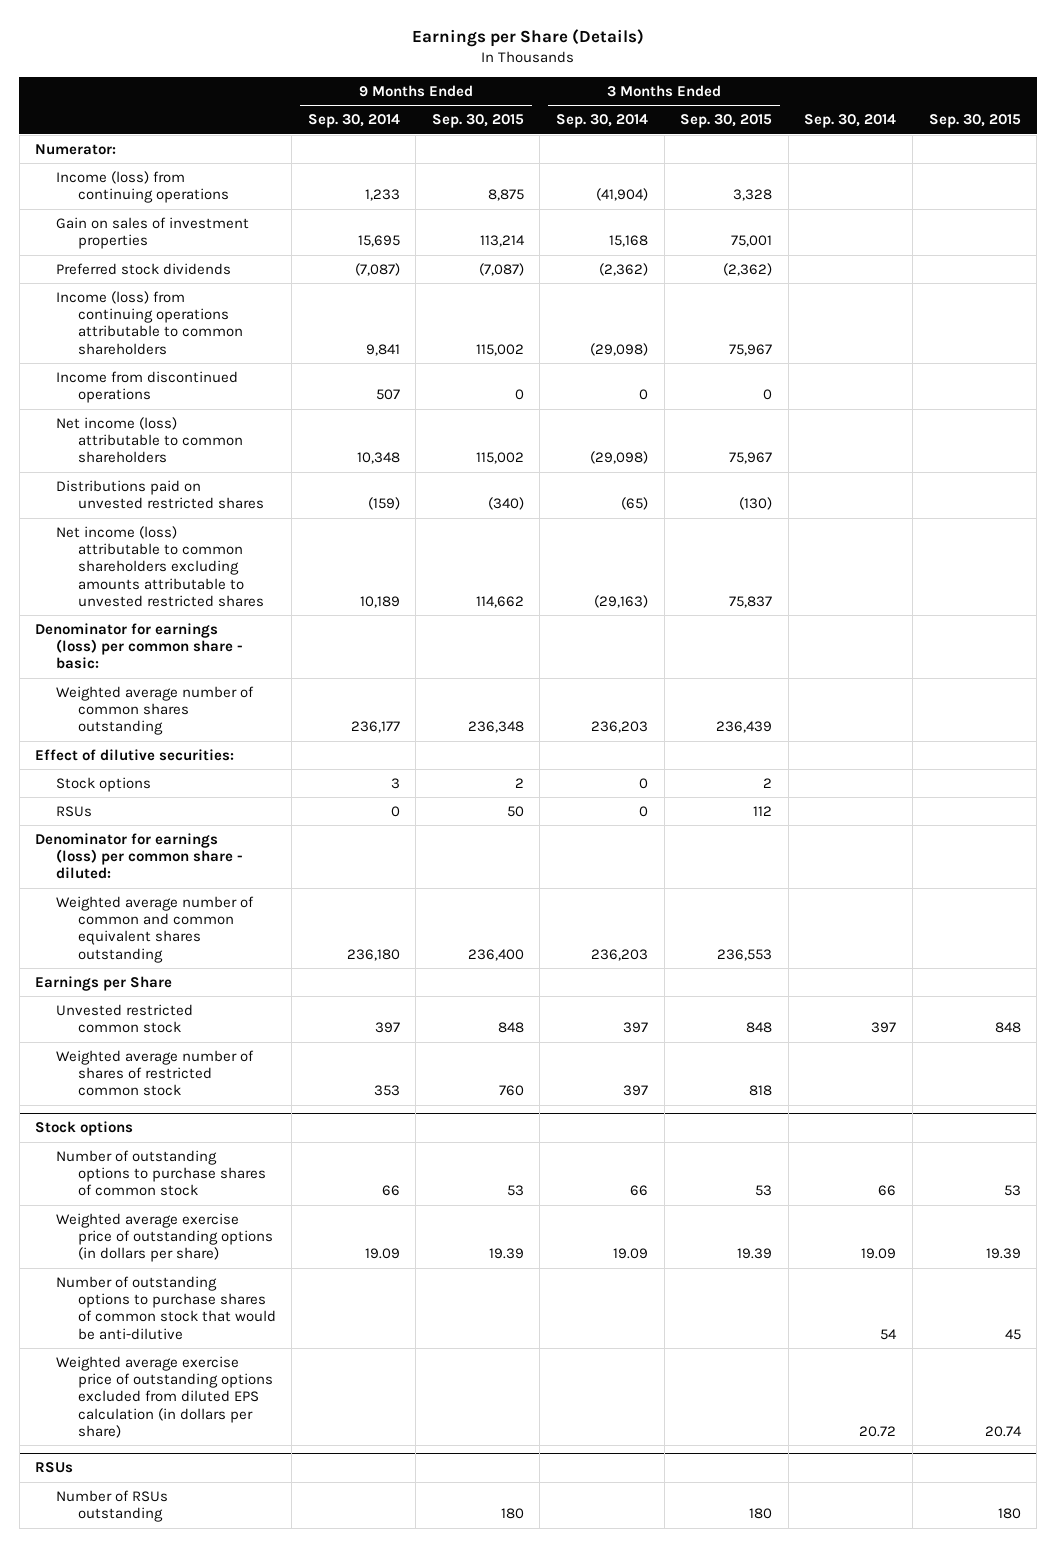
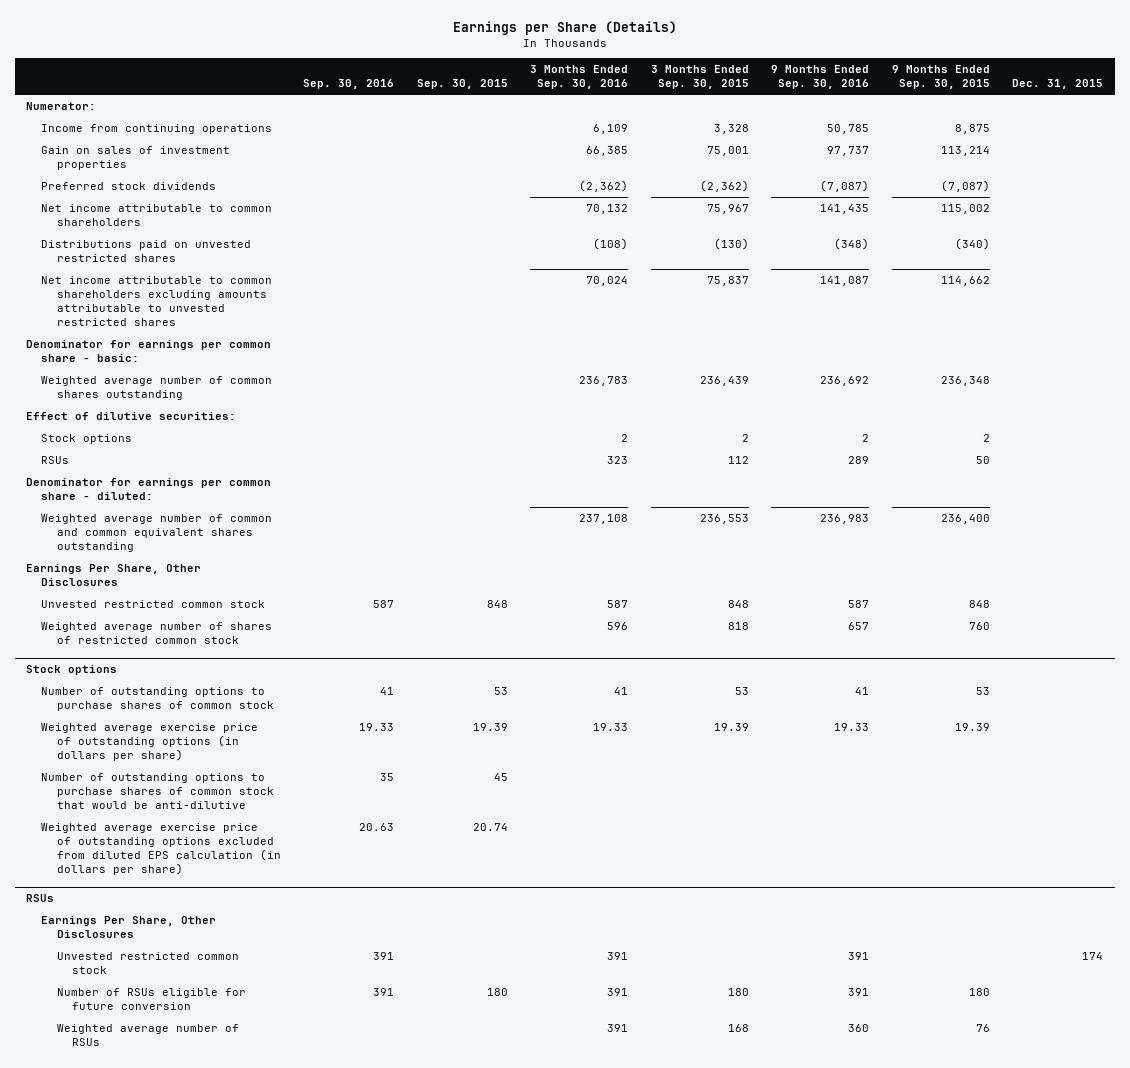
- | 9 Months Ended Sep. 30, 2014 | 9 Months Ended Sep. 30, 2015 | 3 Months Ended Sep. 30, 2014 | 3 Months Ended Sep. 30, 2015 | Sep. 30, 2014 | Sep. 30, 2015
+ | Sep. 30, 2016 | Sep. 30, 2015 | 3 Months Ended Sep. 30, 2016 | 3 Months Ended Sep. 30, 2015 | 9 Months Ended Sep. 30, 2016 | 9 Months Ended Sep. 30, 2015 | Dec. 31, 2015
- Income (loss) from continuing operations | 1,233 | 8,875 | (41,904) | 3,328 | |
+ Income from continuing operations | | | 6,109 | 3,328 | 50,785 | 8,875 |
- Income (loss) from continuing operations attributable to common shareholders | 9,841 | 115,002 | (29,098) | 75,967 | |
- Income from discontinued operations | 507 | 0 | 0 | 0 | |
- Net income (loss) attributable to common shareholders | 10,348 | 115,002 | (29,098) | 75,967 | |
+ Net income attributable to common shareholders | | | 70,132 | 75,967 | 141,435 | 115,002 |
- Net income (loss) attributable to common shareholders excluding amounts attributable to unvested restricted shares | 10,189 | 114,662 | (29,163) | 75,837 | |
- Denominator for earnings (loss) per common share - basic:
+ Net income attributable to common shareholders excluding amounts attributable to unvested restricted shares | | | 70,024 | 75,837 | 141,087 | 114,662 |
+ Denominator for earnings per common share - basic:
- Denominator for earnings (loss) per common share - diluted:
+ Denominator for earnings per common share - diluted:
- Earnings per Share
+ Earnings Per Share, Other Disclosures
@ RSUs
- Number of RSUs outstanding | | 180 | | 180 | | 180
+ Earnings Per Share, Other Disclosures
+ Unvested restricted common stock | 391 | | 391 | | 391 | | 174
+ Number of RSUs eligible for future conversion | 391 | 180 | 391 | 180 | 391 | 180 |
+ Weighted average number of RSUs | | | 391 | 168 | 360 | 76 |

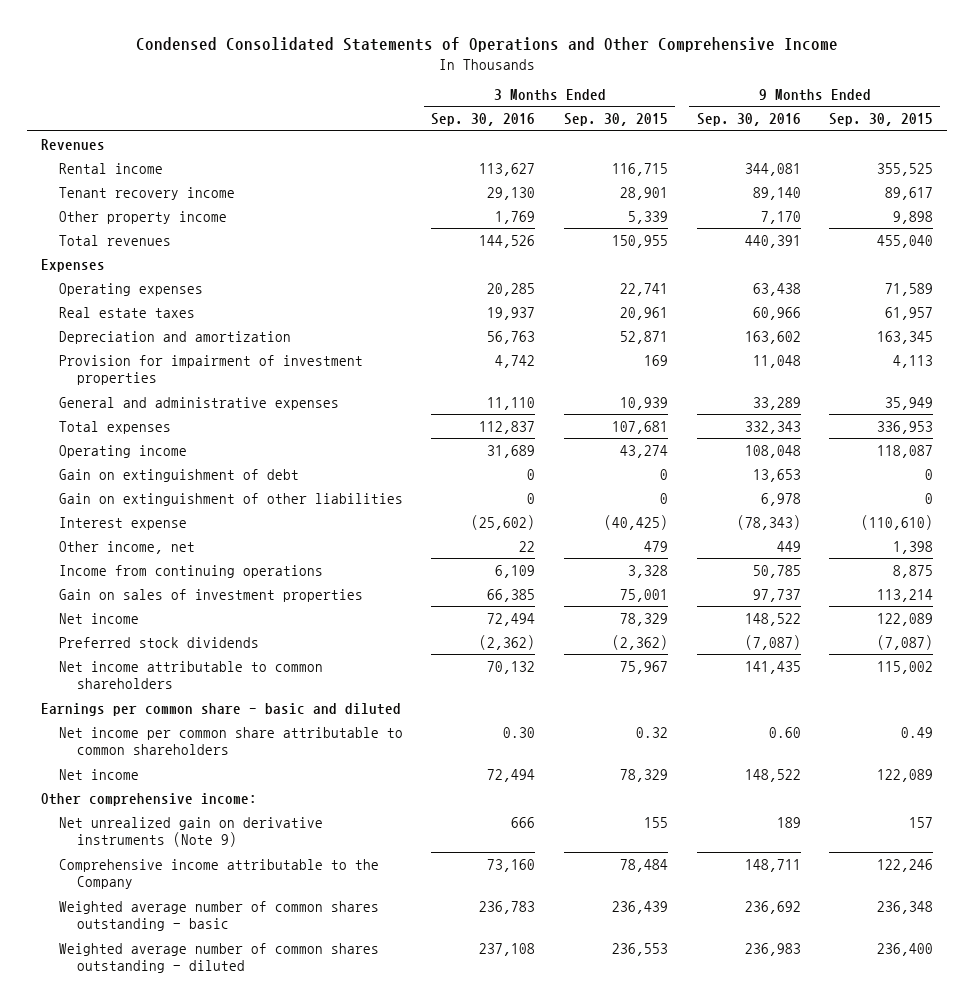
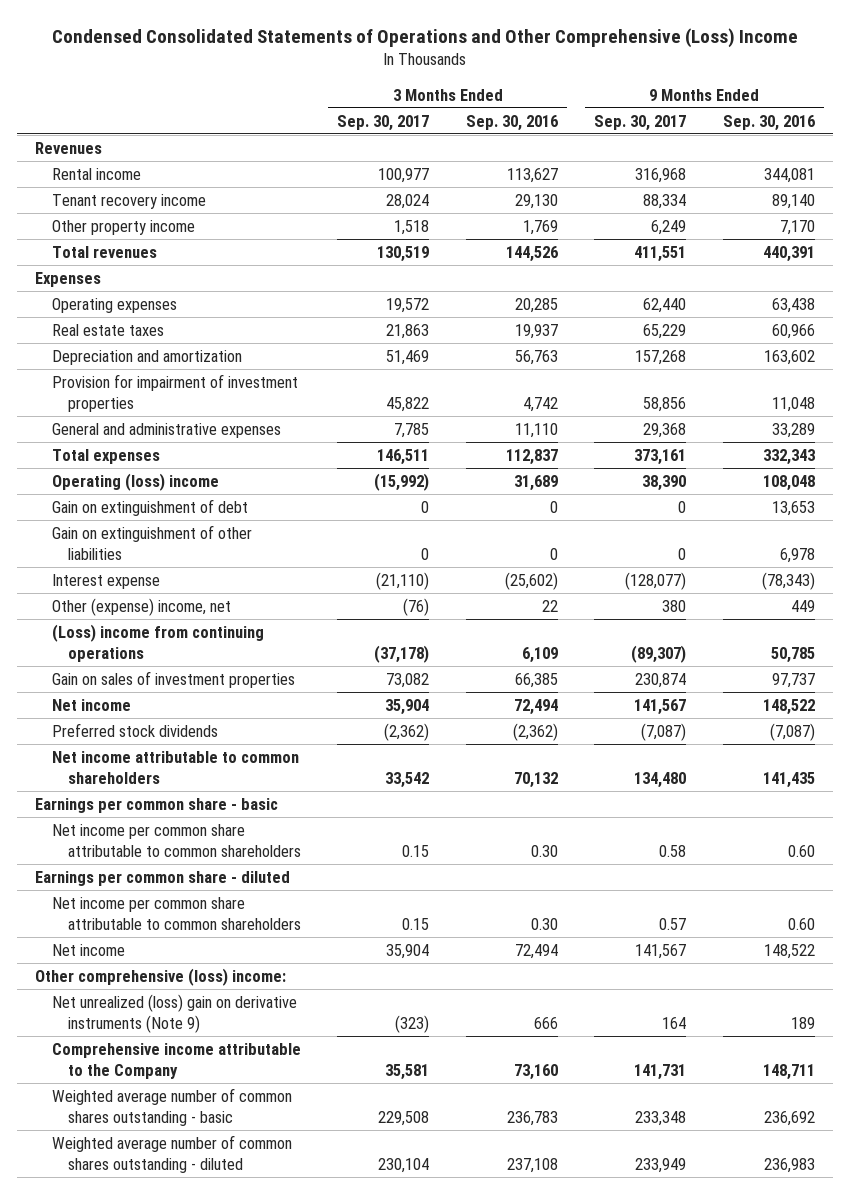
- Condensed Consolidated Statements of Operations and Other Comprehensive Income
+ Condensed Consolidated Statements of Operations and Other Comprehensive (Loss) Income
- | 3 Months Ended Sep. 30, 2016 | 3 Months Ended Sep. 30, 2015 | 9 Months Ended Sep. 30, 2016 | 9 Months Ended Sep. 30, 2015
+ | 3 Months Ended Sep. 30, 2017 | 3 Months Ended Sep. 30, 2016 | 9 Months Ended Sep. 30, 2017 | 9 Months Ended Sep. 30, 2016
- Operating income | 31,689 | 43,274 | 108,048 | 118,087
+ Operating (loss) income | (15,992) | 31,689 | 38,390 | 108,048
- Other income, net | 22 | 479 | 449 | 1,398
- Income from continuing operations | 6,109 | 3,328 | 50,785 | 8,875
+ Other (expense) income, net | (76) | 22 | 380 | 449
+ (Loss) income from continuing operations | (37,178) | 6,109 | (89,307) | 50,785
- Earnings per common share - basic and diluted
+ Earnings per common share - basic
+ Earnings per common share - diluted
+ Net income per common share attributable to common shareholders | 0.15 | 0.30 | 0.57 | 0.60
- Other comprehensive income:
- Net unrealized gain on derivative instruments (Note 9) | 666 | 155 | 189 | 157
+ Other comprehensive (loss) income:
+ Net unrealized (loss) gain on derivative instruments (Note 9) | (323) | 666 | 164 | 189

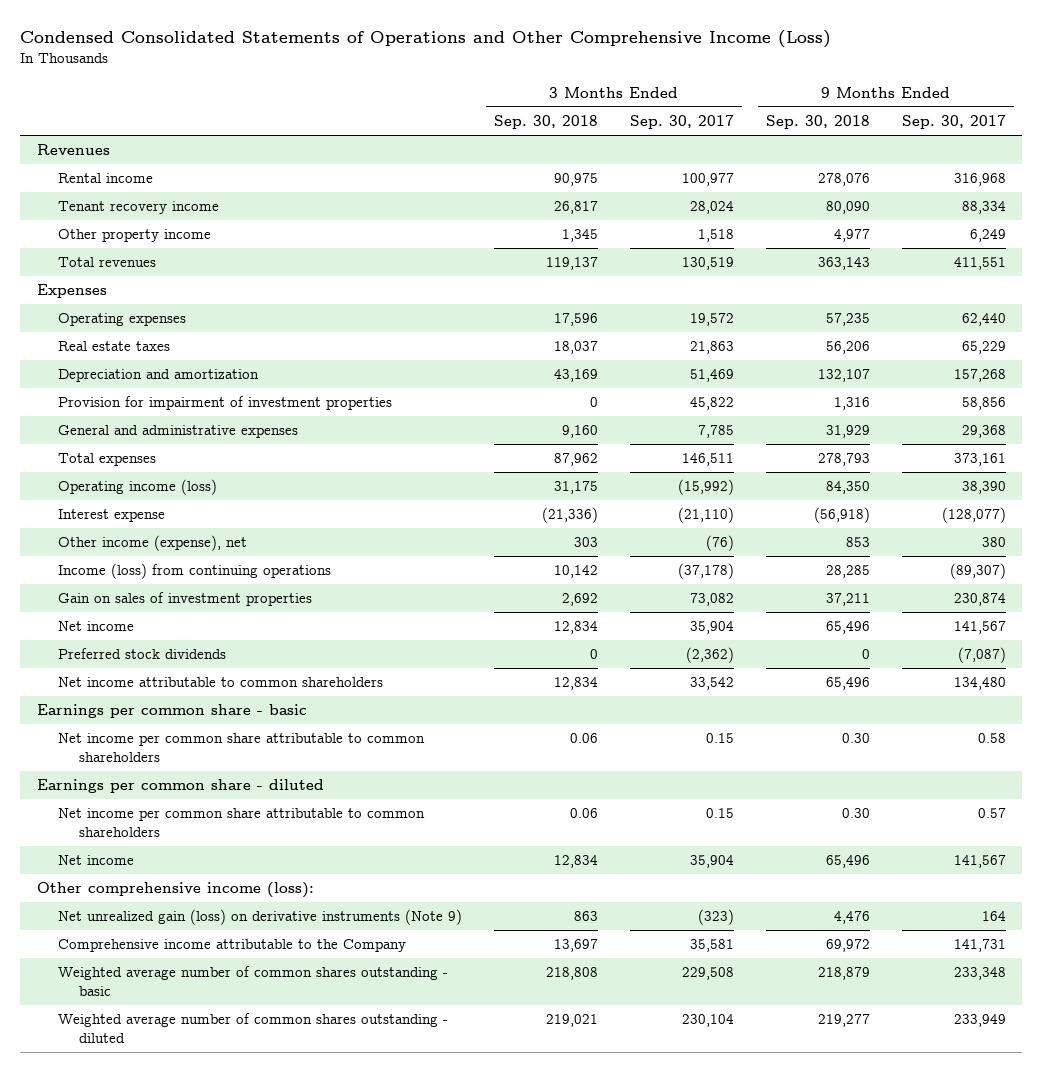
- Condensed Consolidated Statements of Operations and Other Comprehensive (Loss) Income
+ Condensed Consolidated Statements of Operations and Other Comprehensive Income (Loss)
- | 3 Months Ended Sep. 30, 2017 | 3 Months Ended Sep. 30, 2016 | 9 Months Ended Sep. 30, 2017 | 9 Months Ended Sep. 30, 2016
+ | 3 Months Ended Sep. 30, 2018 | 3 Months Ended Sep. 30, 2017 | 9 Months Ended Sep. 30, 2018 | 9 Months Ended Sep. 30, 2017
- Operating (loss) income | (15,992) | 31,689 | 38,390 | 108,048
- Gain on extinguishment of debt | 0 | 0 | 0 | 13,653
- Gain on extinguishment of other liabilities | 0 | 0 | 0 | 6,978
+ Operating income (loss) | 31,175 | (15,992) | 84,350 | 38,390
- Other (expense) income, net | (76) | 22 | 380 | 449
- (Loss) income from continuing operations | (37,178) | 6,109 | (89,307) | 50,785
+ Other income (expense), net | 303 | (76) | 853 | 380
+ Income (loss) from continuing operations | 10,142 | (37,178) | 28,285 | (89,307)
- Other comprehensive (loss) income:
- Net unrealized (loss) gain on derivative instruments (Note 9) | (323) | 666 | 164 | 189
+ Other comprehensive income (loss):
+ Net unrealized gain (loss) on derivative instruments (Note 9) | 863 | (323) | 4,476 | 164

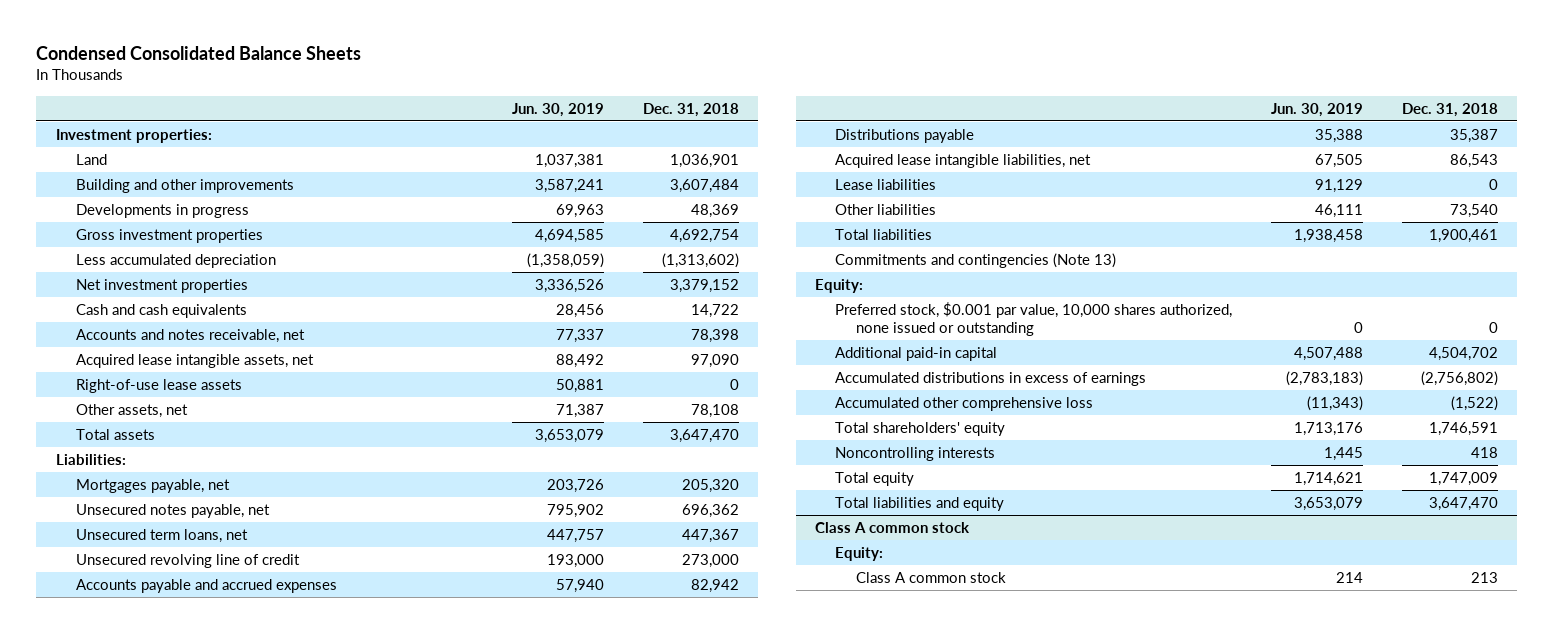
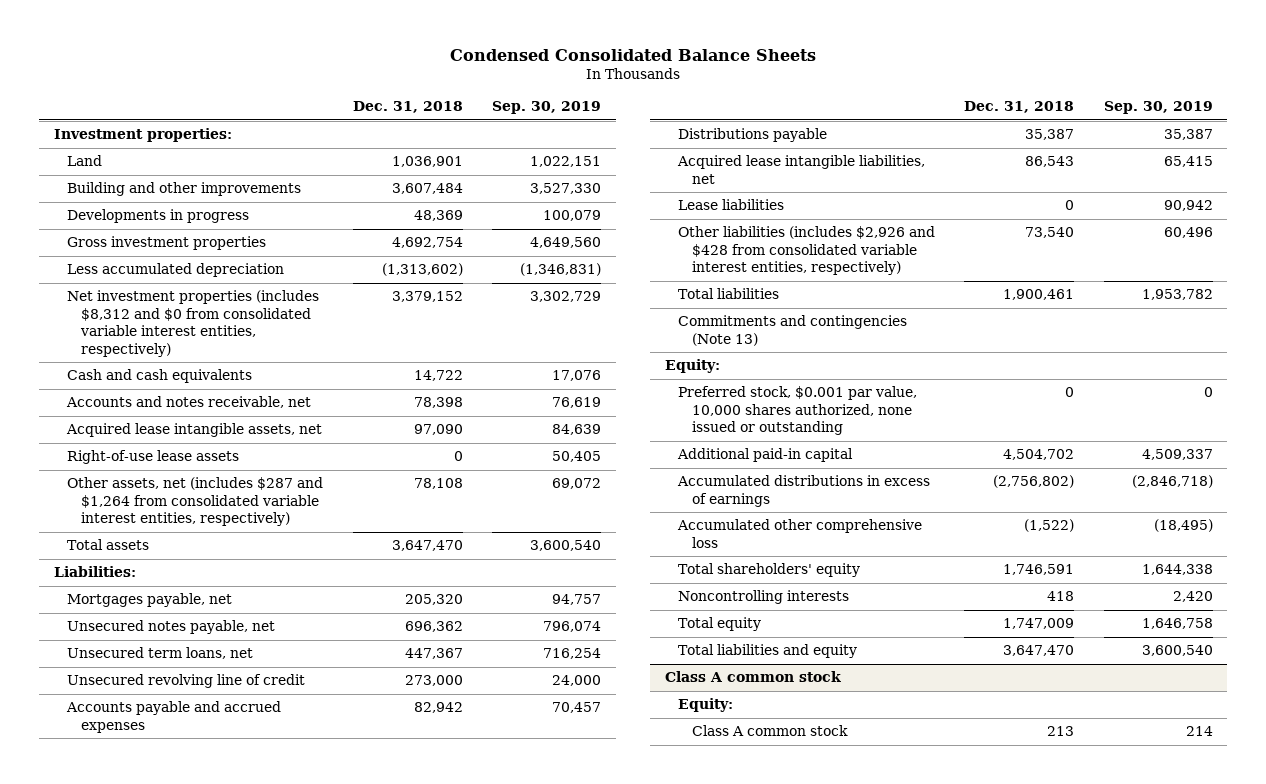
- | Jun. 30, 2019 | Dec. 31, 2018
+ | Dec. 31, 2018 | Sep. 30, 2019
- Net investment properties | 3,336,526 | 3,379,152
+ Net investment properties (includes $8,312 and $0 from consolidated variable interest entities, respectively) | 3,379,152 | 3,302,729
- Other assets, net | 71,387 | 78,108
+ Other assets, net (includes $287 and $1,264 from consolidated variable interest entities, respectively) | 78,108 | 69,072
- Other liabilities | 46,111 | 73,540
+ Other liabilities (includes $2,926 and $428 from consolidated variable interest entities, respectively) | 73,540 | 60,496

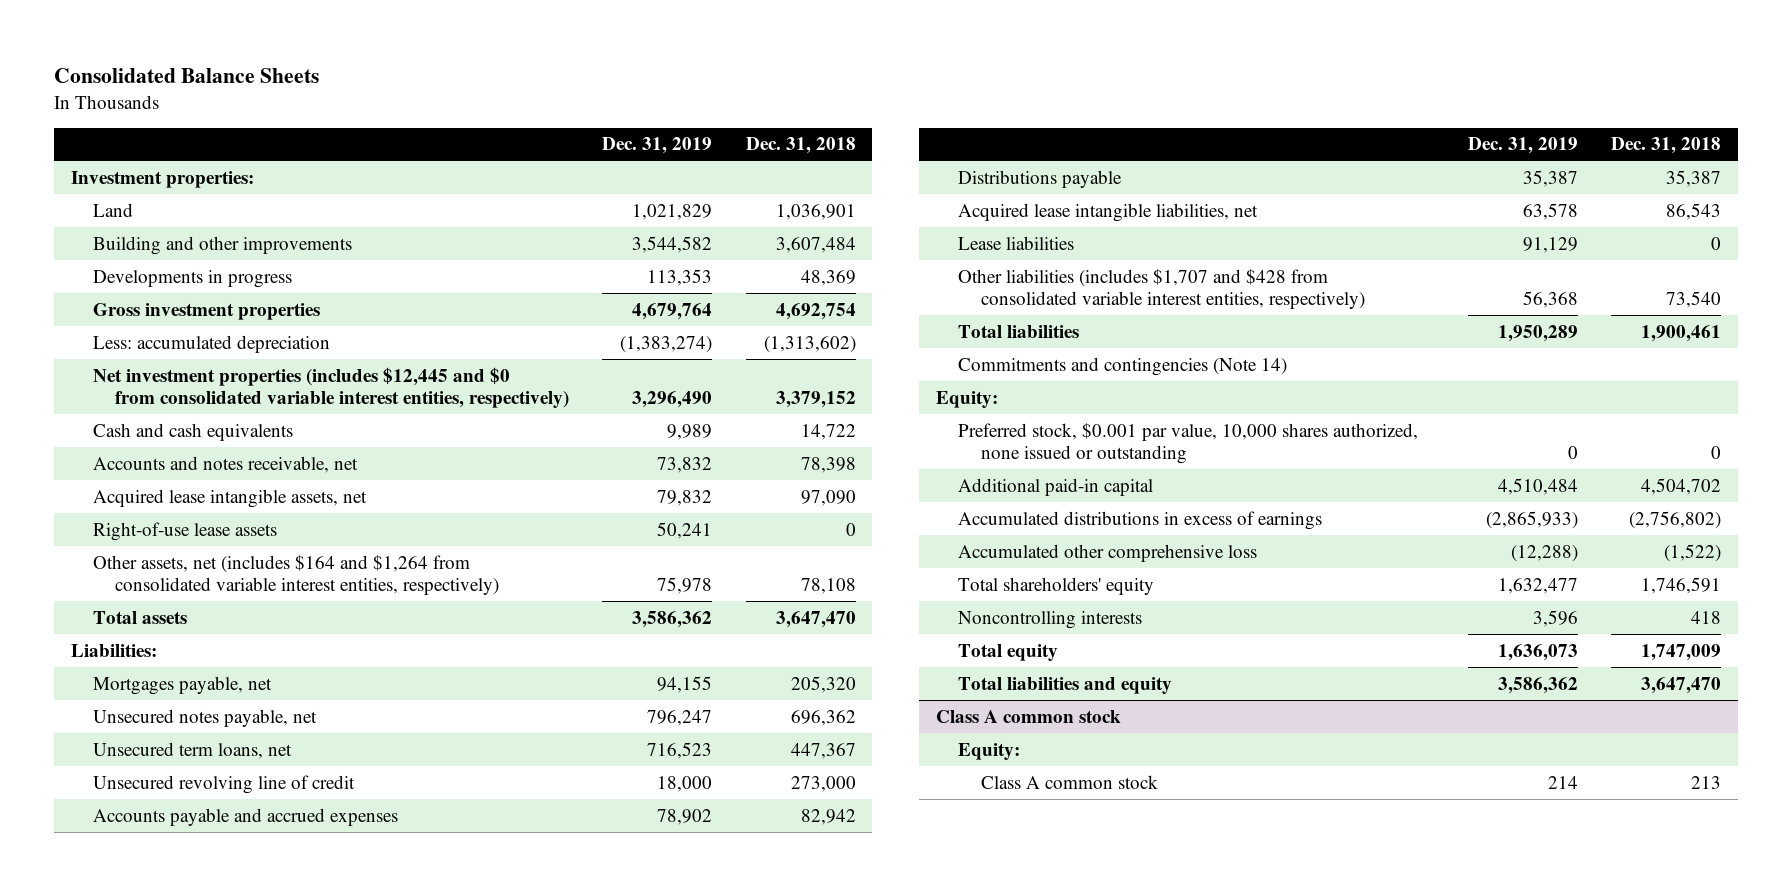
- Condensed Consolidated Balance Sheets
+ Consolidated Balance Sheets
- | Dec. 31, 2018 | Sep. 30, 2019
+ | Dec. 31, 2019 | Dec. 31, 2018
- Less accumulated depreciation | (1,313,602) | (1,346,831)
- Net investment properties (includes $8,312 and $0 from consolidated variable interest entities, respectively) | 3,379,152 | 3,302,729
+ Less: accumulated depreciation | (1,383,274) | (1,313,602)
+ Net investment properties (includes $12,445 and $0 from consolidated variable interest entities, respectively) | 3,296,490 | 3,379,152
- Other assets, net (includes $287 and $1,264 from consolidated variable interest entities, respectively) | 78,108 | 69,072
+ Other assets, net (includes $164 and $1,264 from consolidated variable interest entities, respectively) | 75,978 | 78,108
- Other liabilities (includes $2,926 and $428 from consolidated variable interest entities, respectively) | 73,540 | 60,496
+ Other liabilities (includes $1,707 and $428 from consolidated variable interest entities, respectively) | 56,368 | 73,540
- Commitments and contingencies (Note 13)
+ Commitments and contingencies (Note 14)

